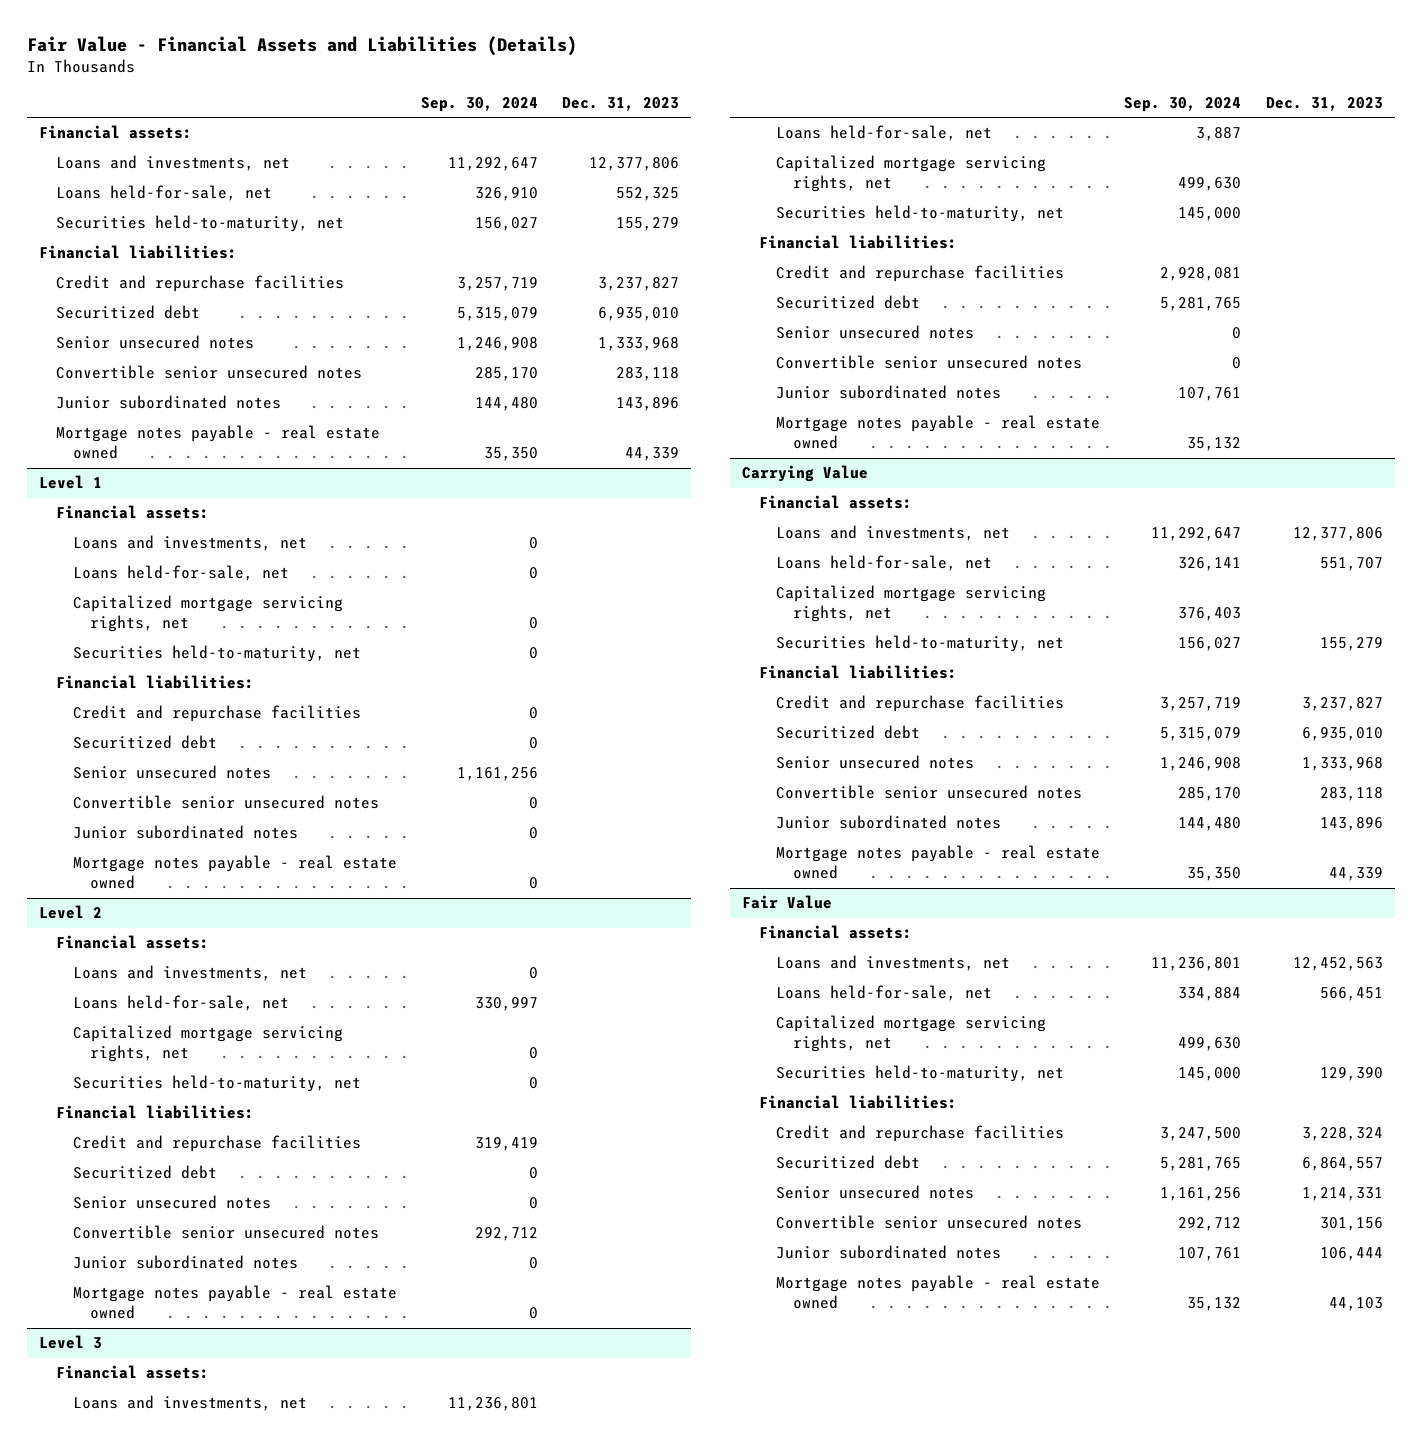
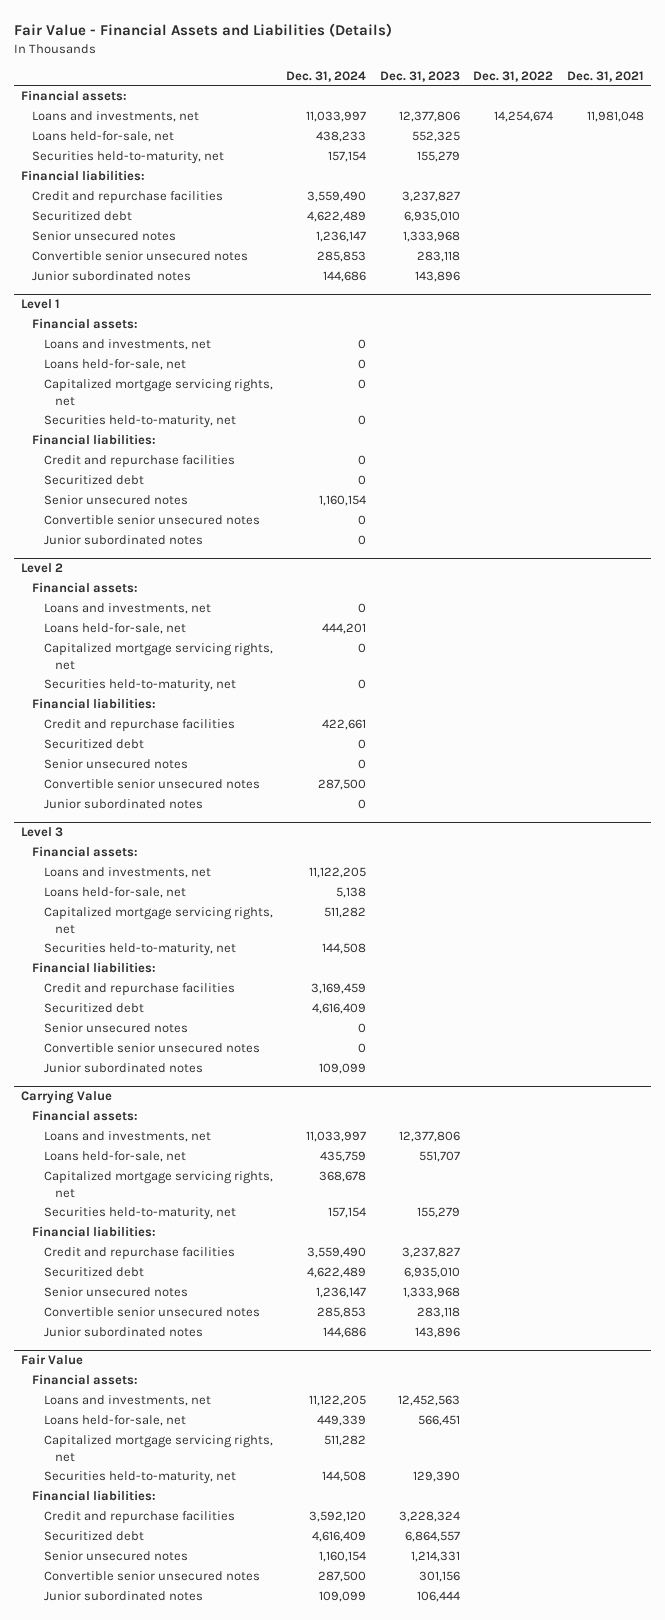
- | Sep. 30, 2024 | Dec. 31, 2023
+ | Dec. 31, 2024 | Dec. 31, 2023 | Dec. 31, 2022 | Dec. 31, 2021
- Mortgage notes payable - real estate owned | 35,350 | 44,339
@ Level 1
- Mortgage notes payable - real estate owned | 0 |
@ Level 2
- Mortgage notes payable - real estate owned | 0 |
@ Level 3
- Mortgage notes payable - real estate owned | 35,132 |
@ Carrying Value
- Mortgage notes payable - real estate owned | 35,350 | 44,339
@ Fair Value
- Mortgage notes payable - real estate owned | 35,132 | 44,103

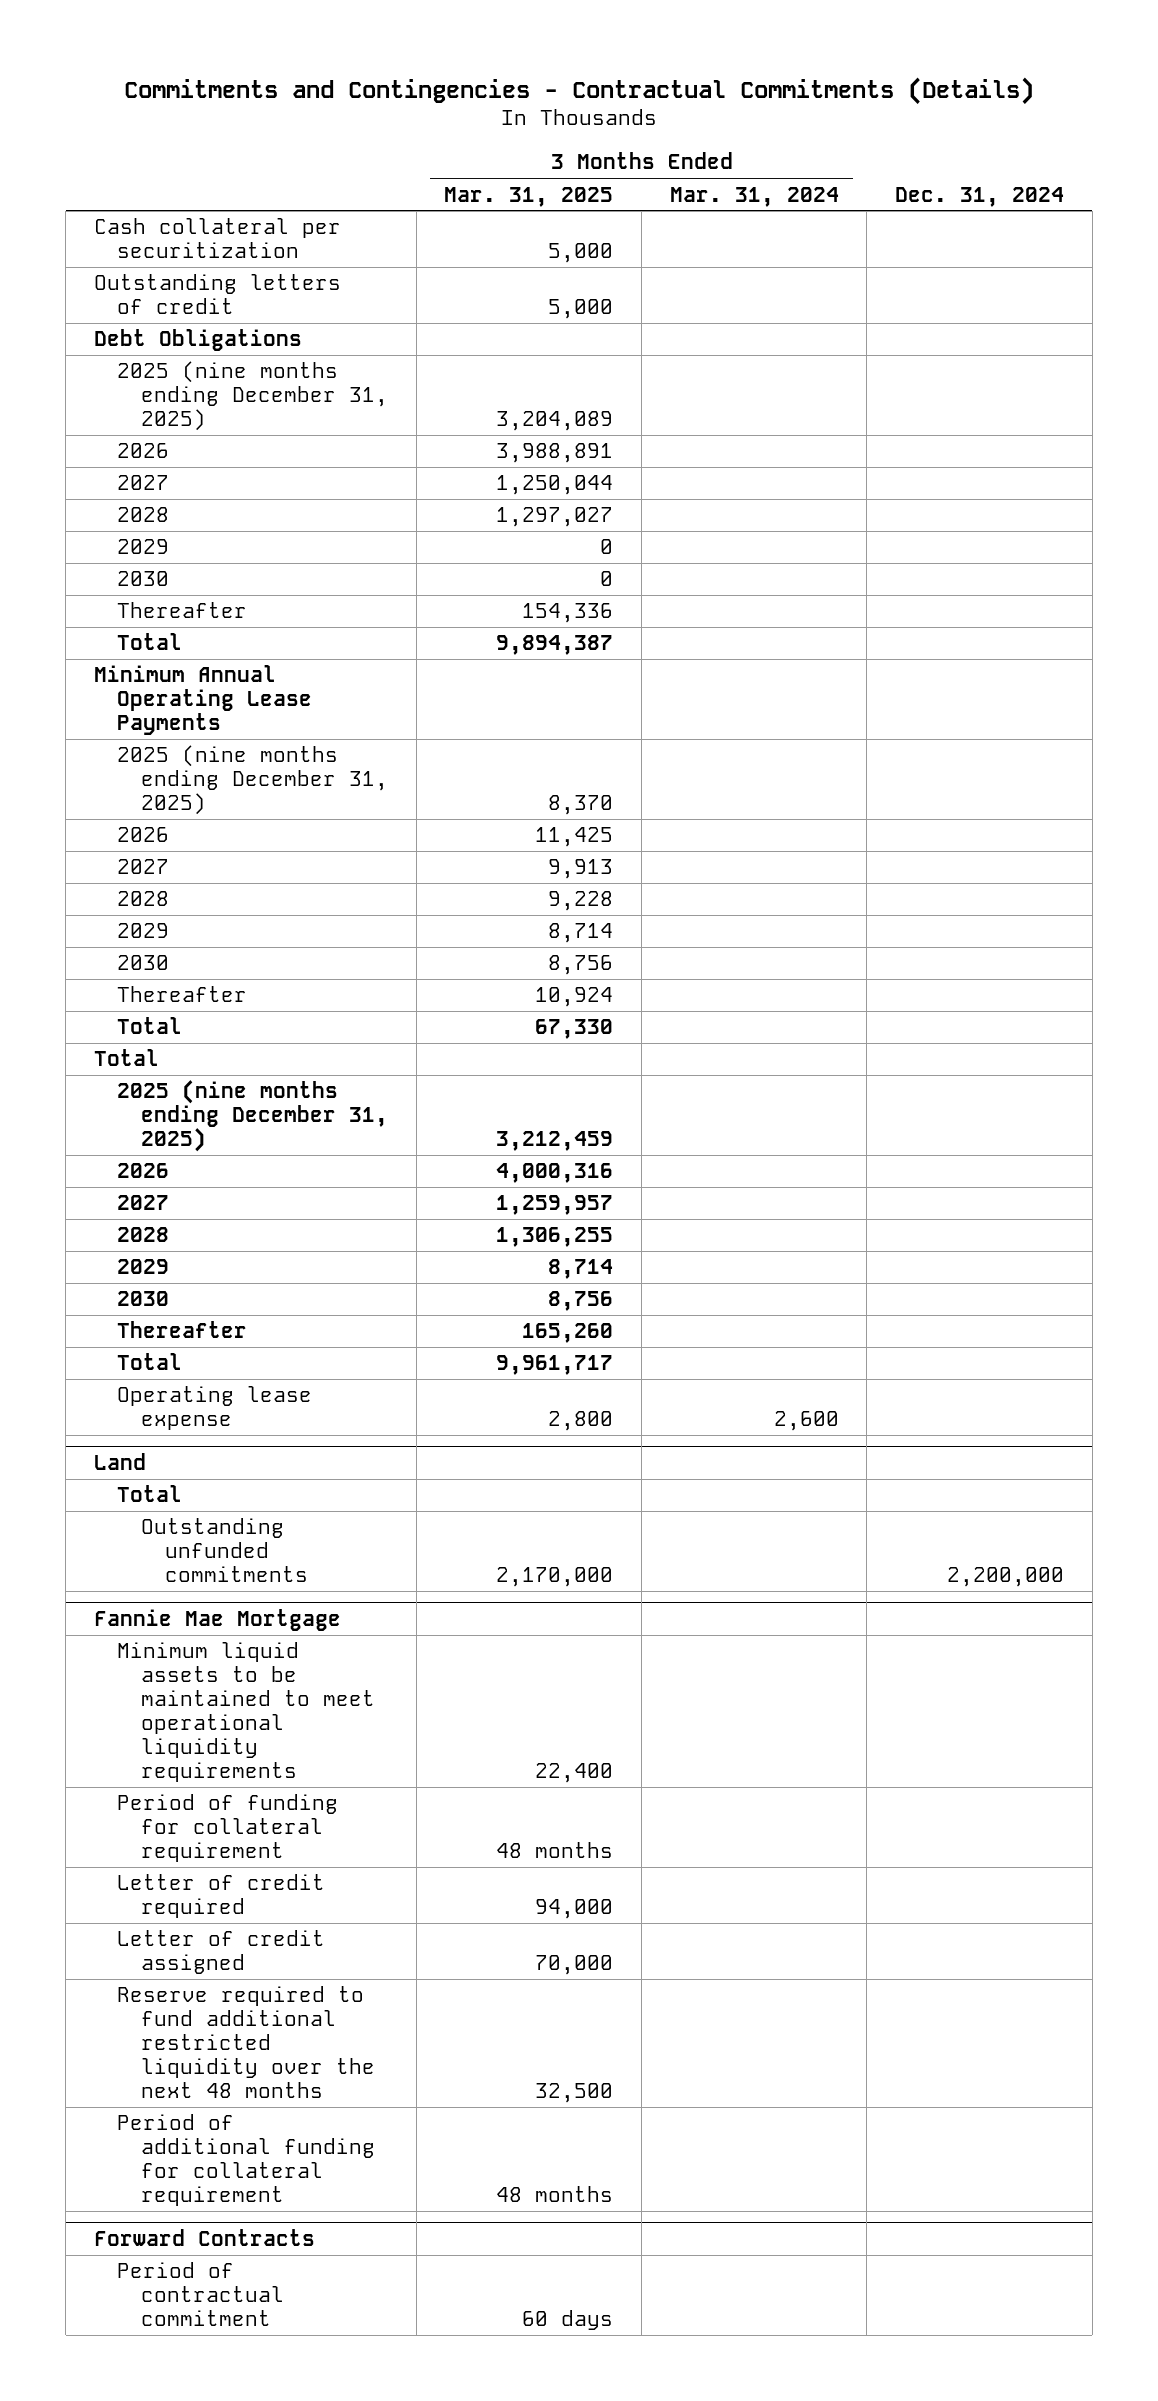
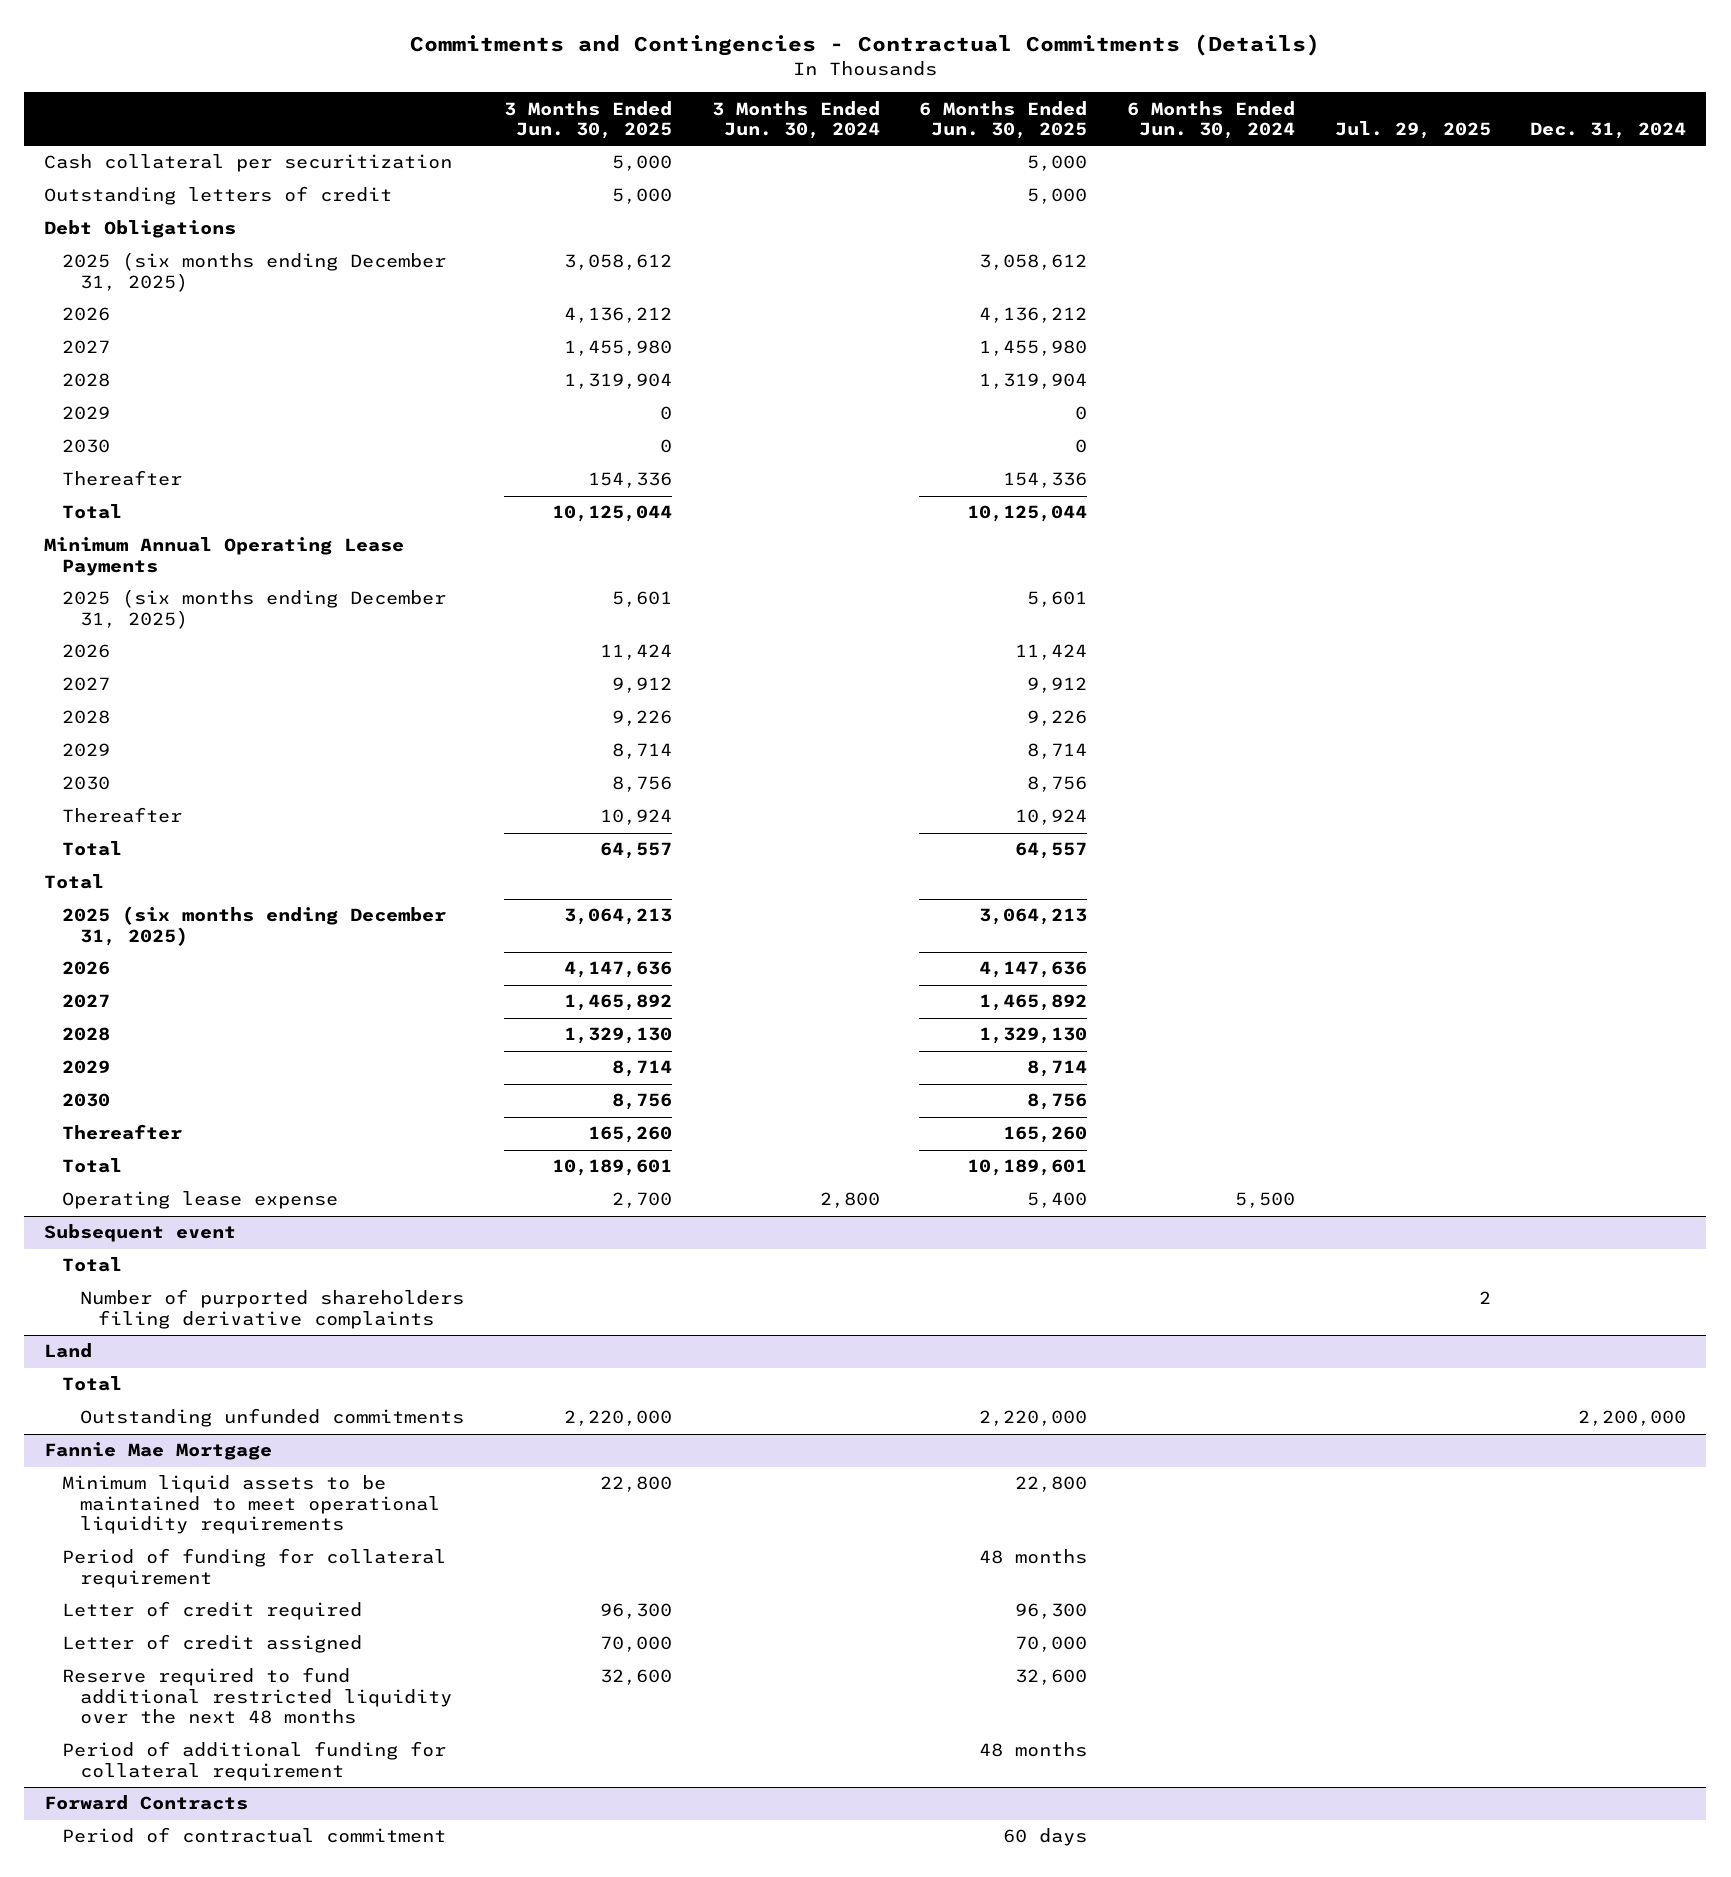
- | 3 Months Ended Mar. 31, 2025 | 3 Months Ended Mar. 31, 2024 | Dec. 31, 2024
+ | 3 Months Ended Jun. 30, 2025 | 3 Months Ended Jun. 30, 2024 | 6 Months Ended Jun. 30, 2025 | 6 Months Ended Jun. 30, 2024 | Jul. 29, 2025 | Dec. 31, 2024
- 2025 (nine months ending December 31, 2025) | 3,204,089 | |
+ 2025 (six months ending December 31, 2025) | 3,058,612 | | 3,058,612 | | |
- 2025 (nine months ending December 31, 2025) | 8,370 | |
+ 2025 (six months ending December 31, 2025) | 5,601 | | 5,601 | | |
- 2025 (nine months ending December 31, 2025) | 3,212,459 | |
+ 2025 (six months ending December 31, 2025) | 3,064,213 | | 3,064,213 | | |
+ Subsequent event
+ Total
+ Number of purported shareholders filing derivative complaints | | | | | 2 |

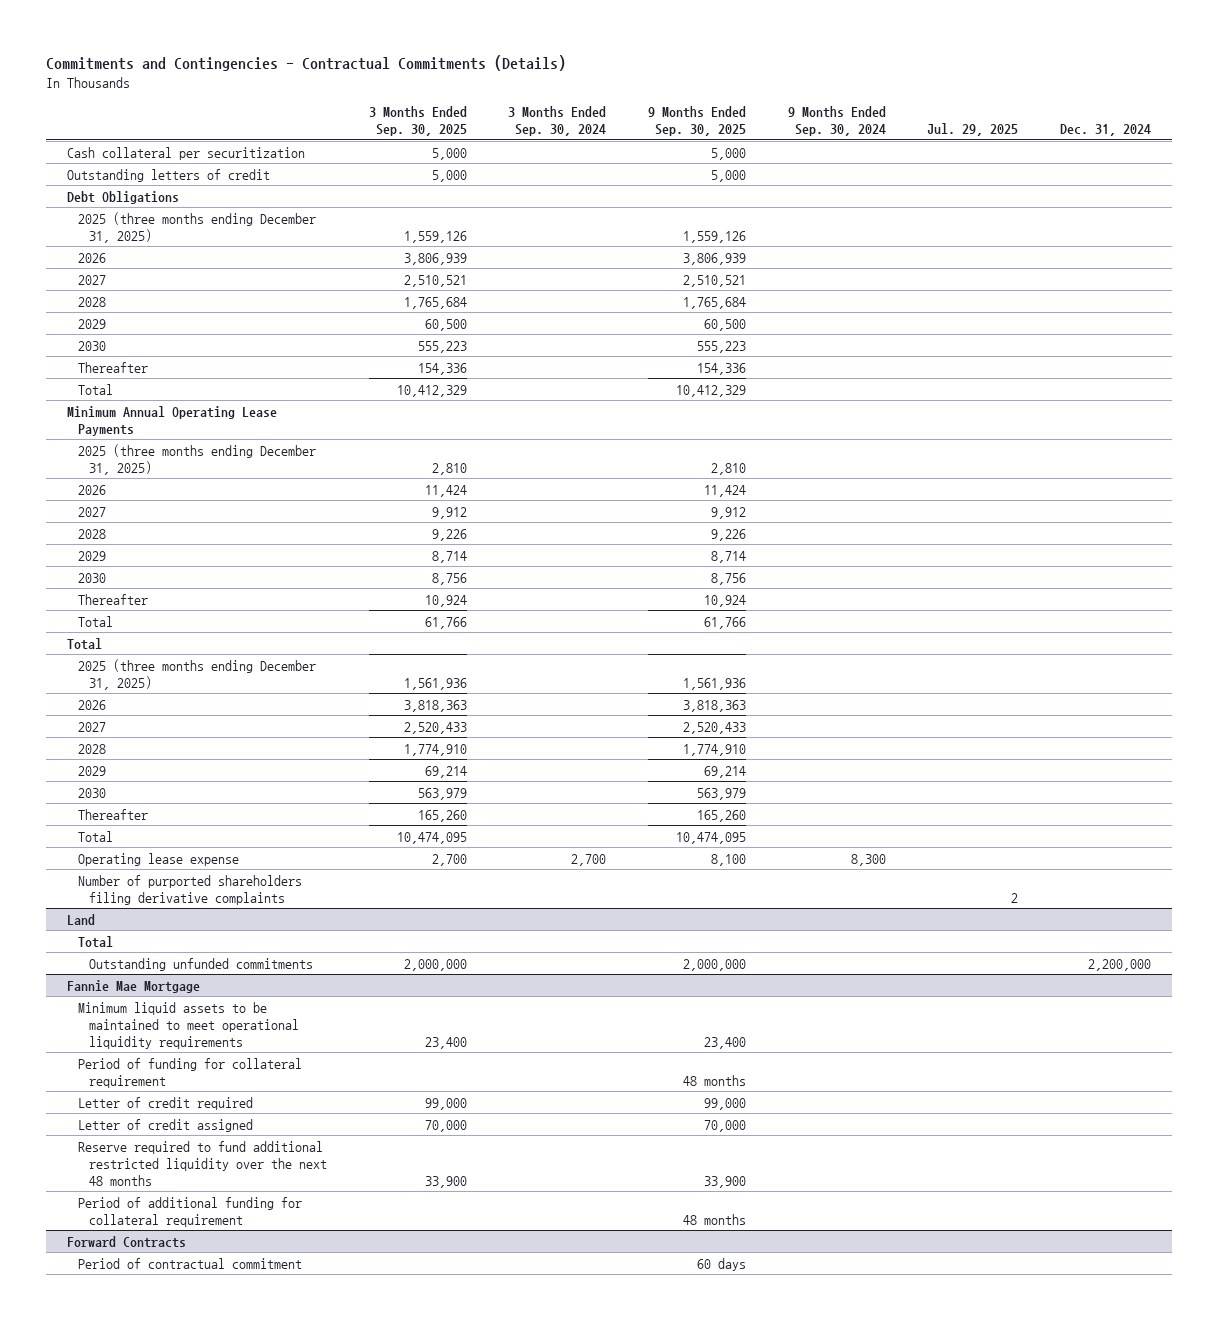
- | 3 Months Ended Jun. 30, 2025 | 3 Months Ended Jun. 30, 2024 | 6 Months Ended Jun. 30, 2025 | 6 Months Ended Jun. 30, 2024 | Jul. 29, 2025 | Dec. 31, 2024
+ | 3 Months Ended Sep. 30, 2025 | 3 Months Ended Sep. 30, 2024 | 9 Months Ended Sep. 30, 2025 | 9 Months Ended Sep. 30, 2024 | Jul. 29, 2025 | Dec. 31, 2024
- 2025 (six months ending December 31, 2025) | 3,058,612 | | 3,058,612 | | |
+ 2025 (three months ending December 31, 2025) | 1,559,126 | | 1,559,126 | | |
- 2025 (six months ending December 31, 2025) | 5,601 | | 5,601 | | |
+ 2025 (three months ending December 31, 2025) | 2,810 | | 2,810 | | |
- 2025 (six months ending December 31, 2025) | 3,064,213 | | 3,064,213 | | |
+ 2025 (three months ending December 31, 2025) | 1,561,936 | | 1,561,936 | | |
- Subsequent event
- Total
- Number of purported shareholders filing derivative complaints | | | | | 2 |
+ Number of purported shareholders filing derivative complaints | | | | | 2 |

